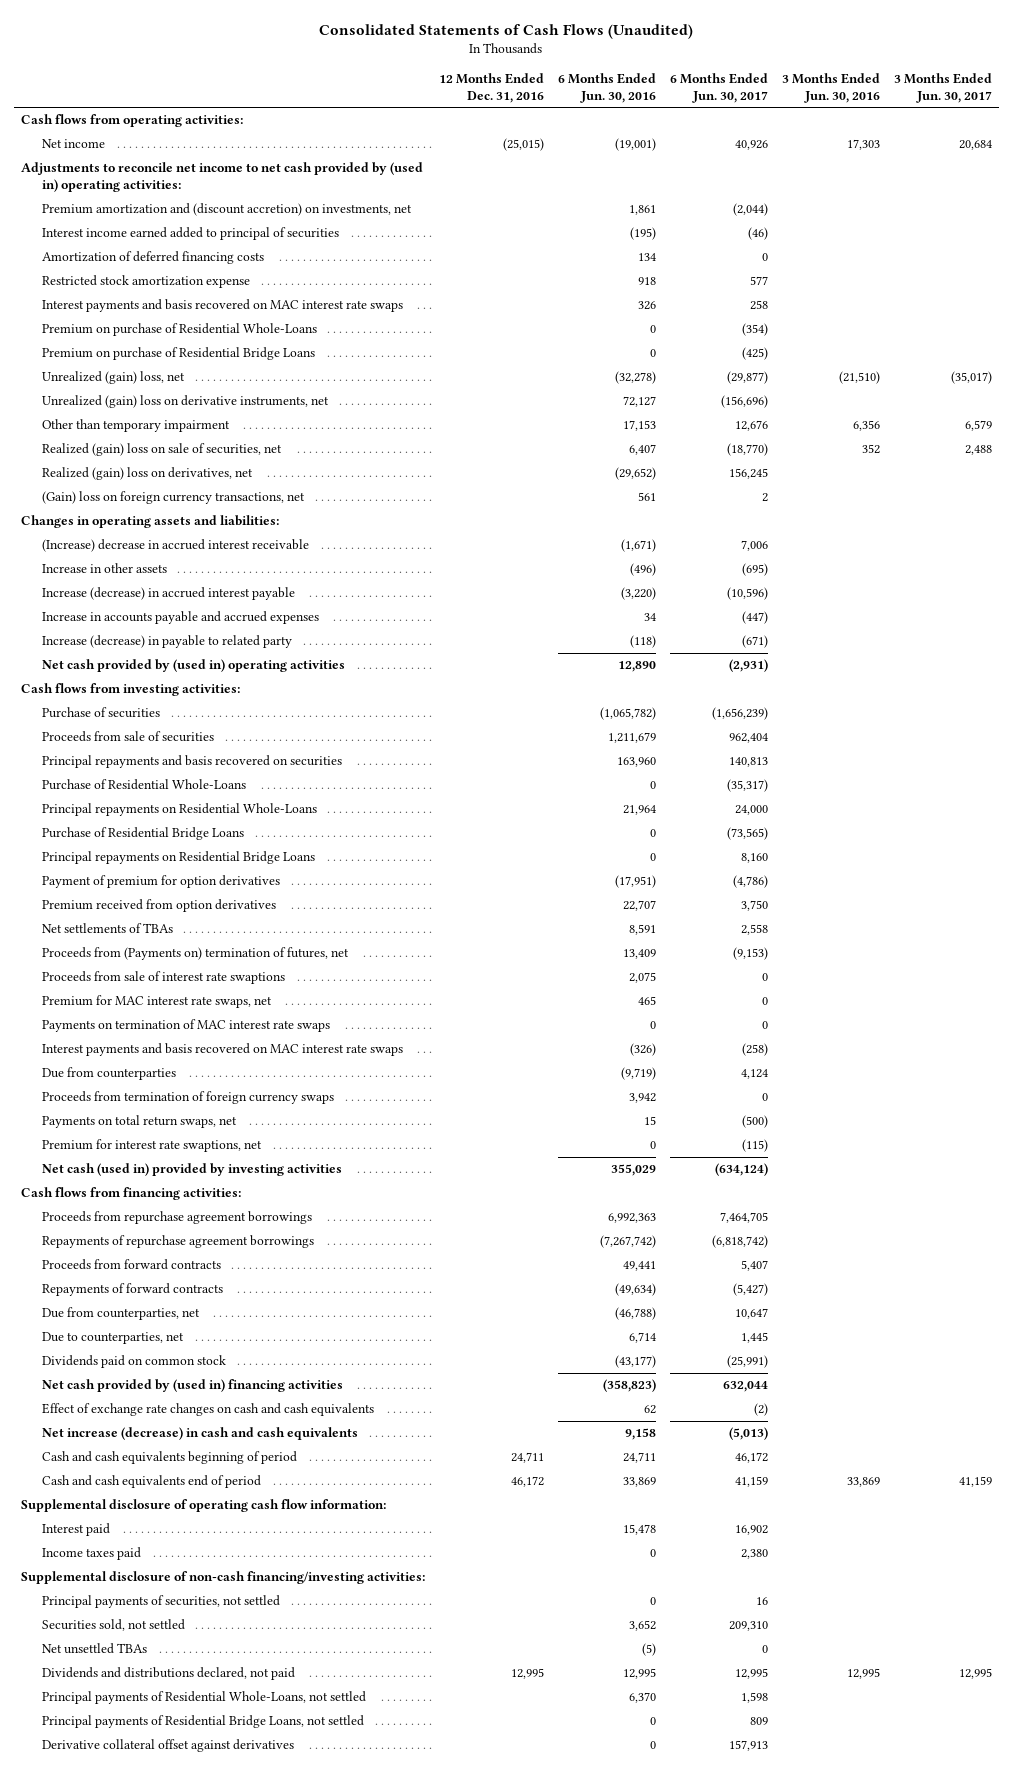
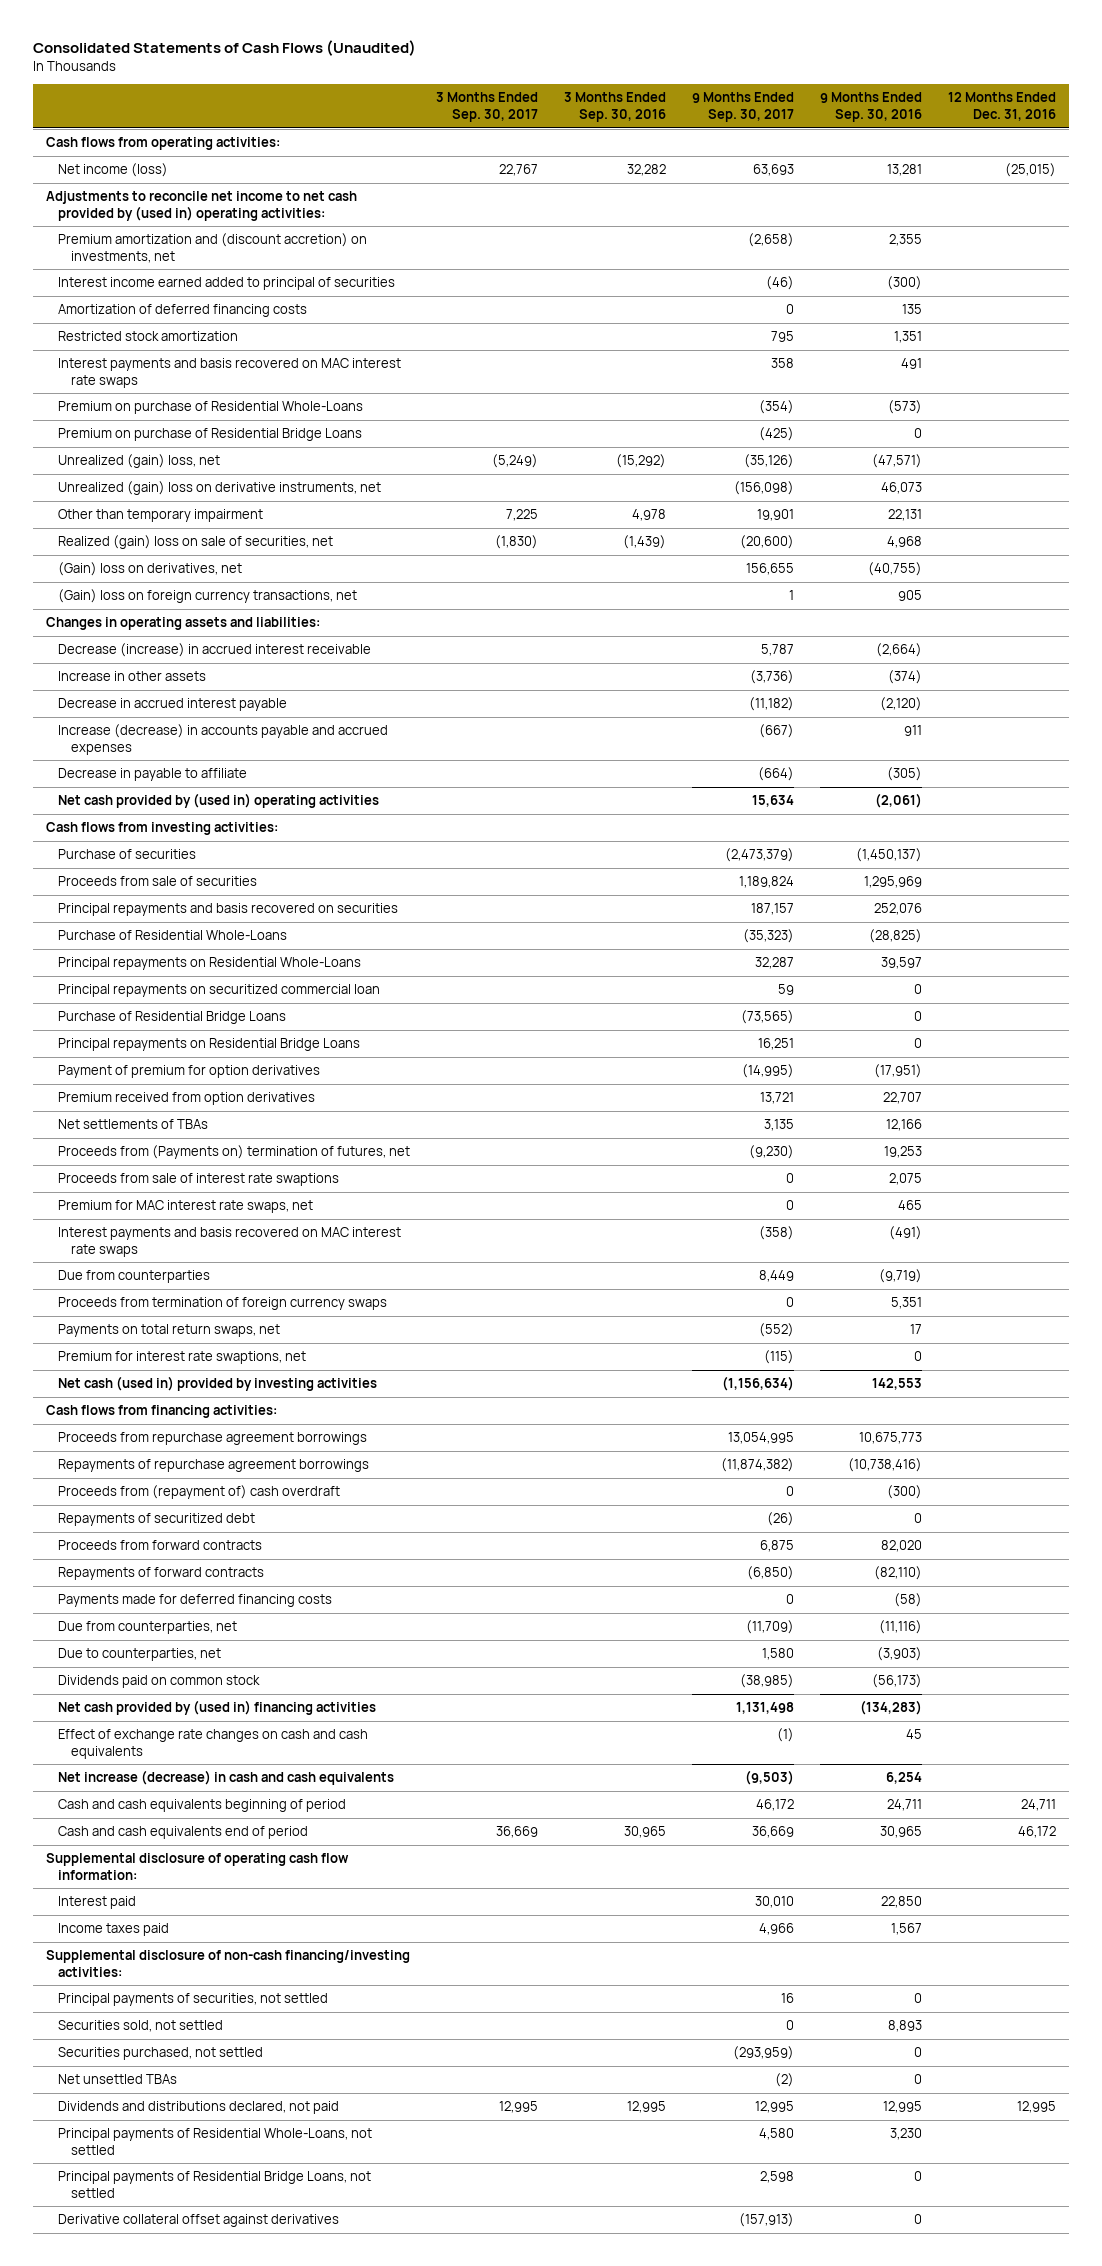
- | 12 Months Ended Dec. 31, 2016 | 6 Months Ended Jun. 30, 2016 | 6 Months Ended Jun. 30, 2017 | 3 Months Ended Jun. 30, 2016 | 3 Months Ended Jun. 30, 2017
+ | 3 Months Ended Sep. 30, 2017 | 3 Months Ended Sep. 30, 2016 | 9 Months Ended Sep. 30, 2017 | 9 Months Ended Sep. 30, 2016 | 12 Months Ended Dec. 31, 2016
- Net income | (25,015) | (19,001) | 40,926 | 17,303 | 20,684
+ Net income (loss) | 22,767 | 32,282 | 63,693 | 13,281 | (25,015)
- Restricted stock amortization expense | | 918 | 577 | |
+ Restricted stock amortization | | | 795 | 1,351 |
- Realized (gain) loss on derivatives, net | | (29,652) | 156,245 | |
+ (Gain) loss on derivatives, net | | | 156,655 | (40,755) |
- (Increase) decrease in accrued interest receivable | | (1,671) | 7,006 | |
+ Decrease (increase) in accrued interest receivable | | | 5,787 | (2,664) |
- Increase (decrease) in accrued interest payable | | (3,220) | (10,596) | |
- Increase in accounts payable and accrued expenses | | 34 | (447) | |
- Increase (decrease) in payable to related party | | (118) | (671) | |
+ Decrease in accrued interest payable | | | (11,182) | (2,120) |
+ Increase (decrease) in accounts payable and accrued expenses | | | (667) | 911 |
+ Decrease in payable to affiliate | | | (664) | (305) |
+ Principal repayments on securitized commercial loan | | | 59 | 0 |
- Payments on termination of MAC interest rate swaps | | 0 | 0 | |
+ Proceeds from (repayment of) cash overdraft | | | 0 | (300) |
+ Repayments of securitized debt | | | (26) | 0 |
+ Payments made for deferred financing costs | | | 0 | (58) |
+ Securities purchased, not settled | | | (293,959) | 0 |

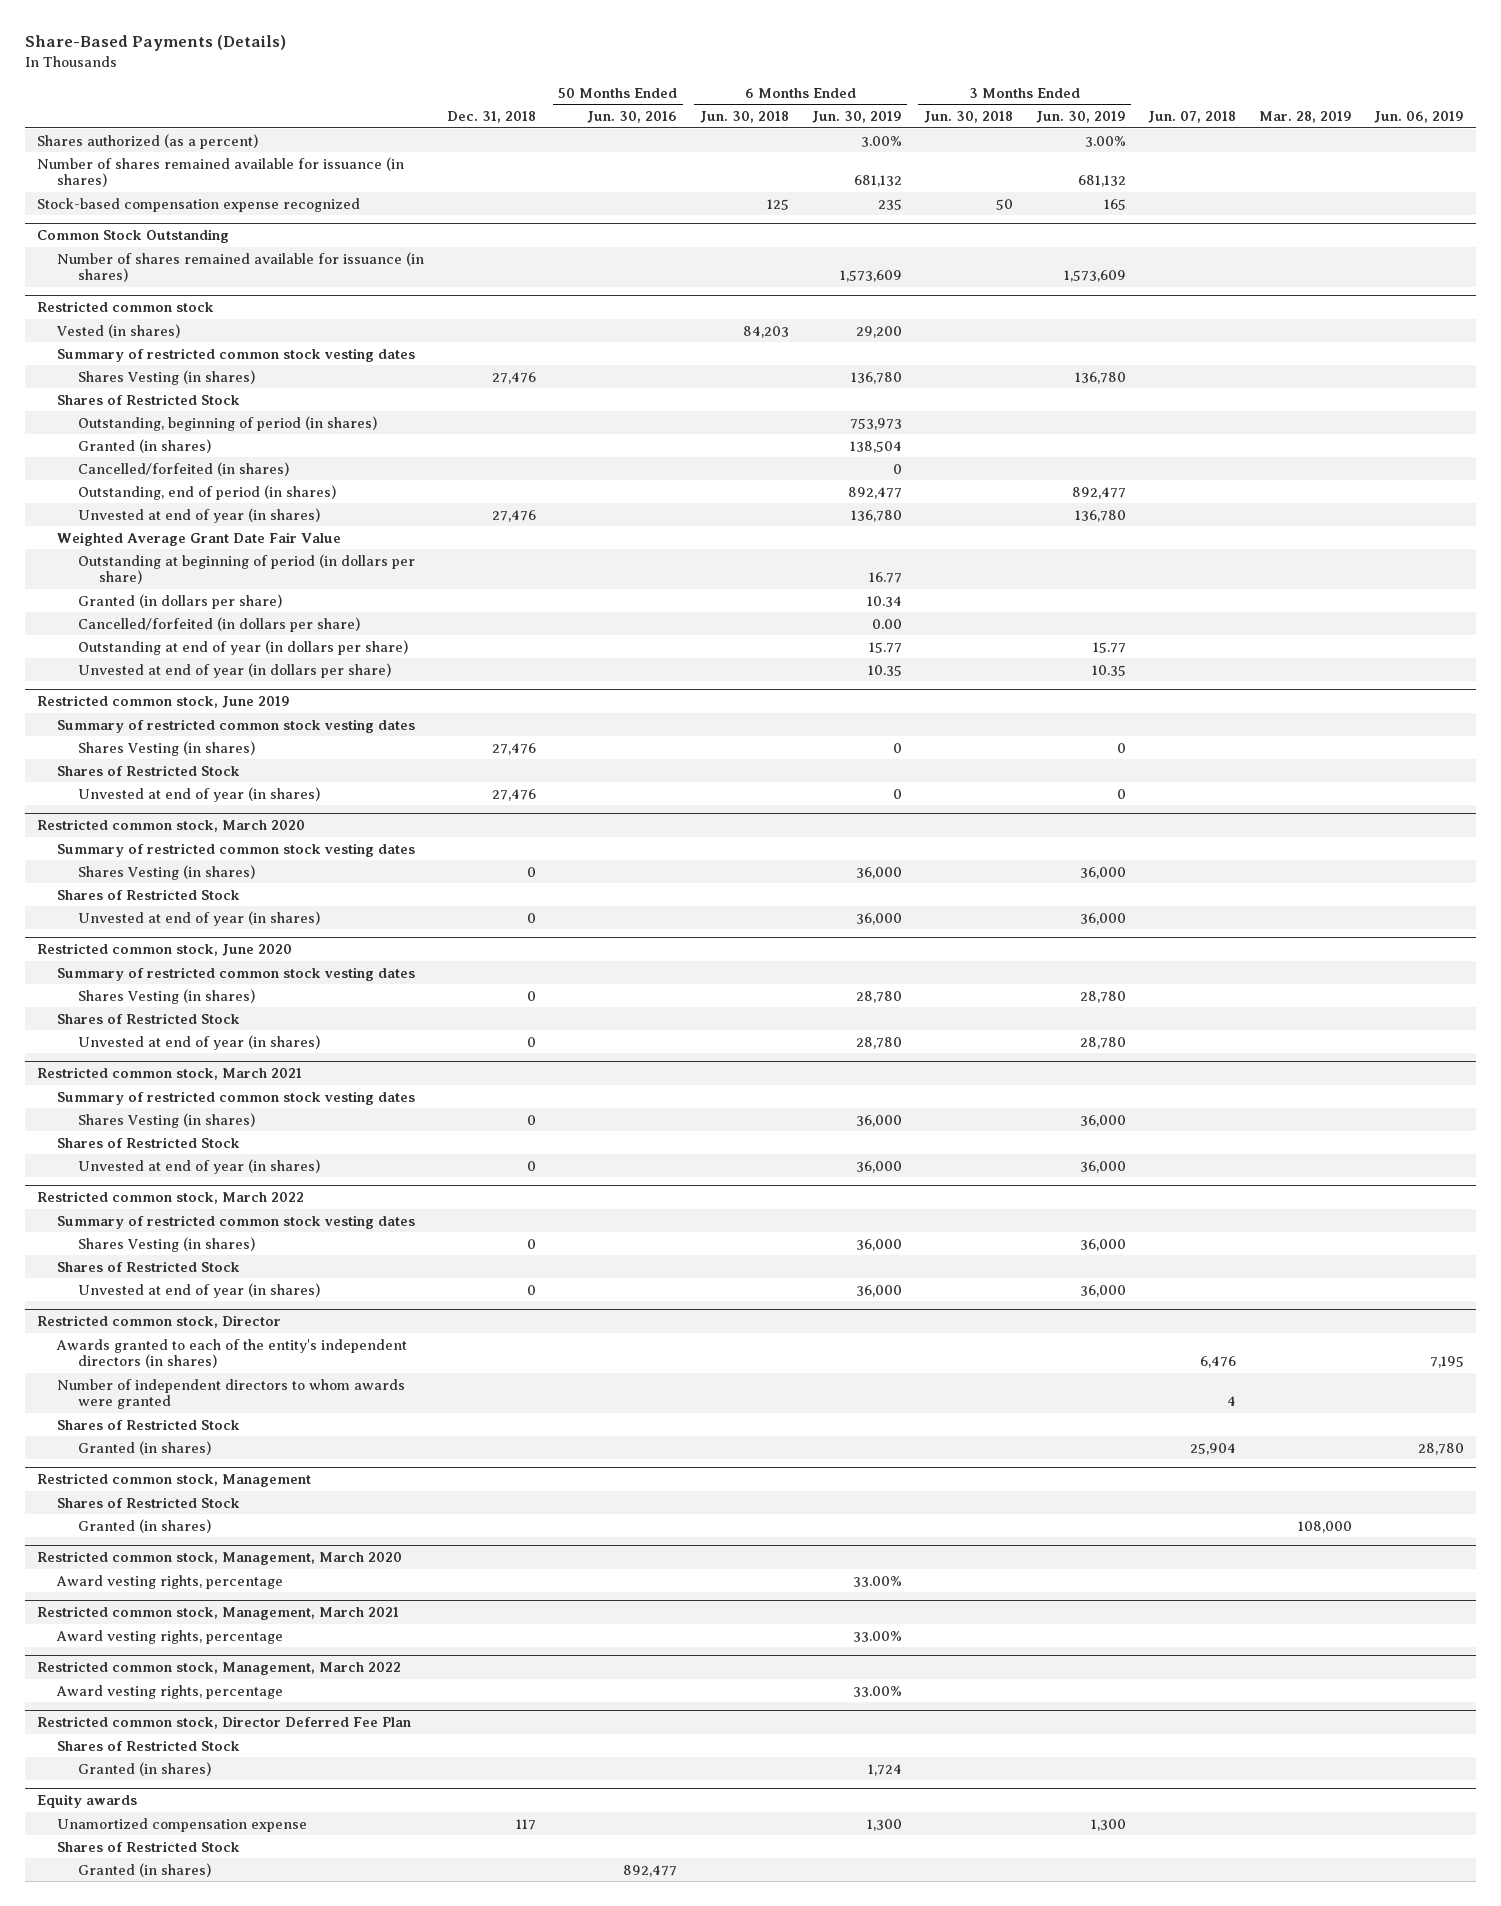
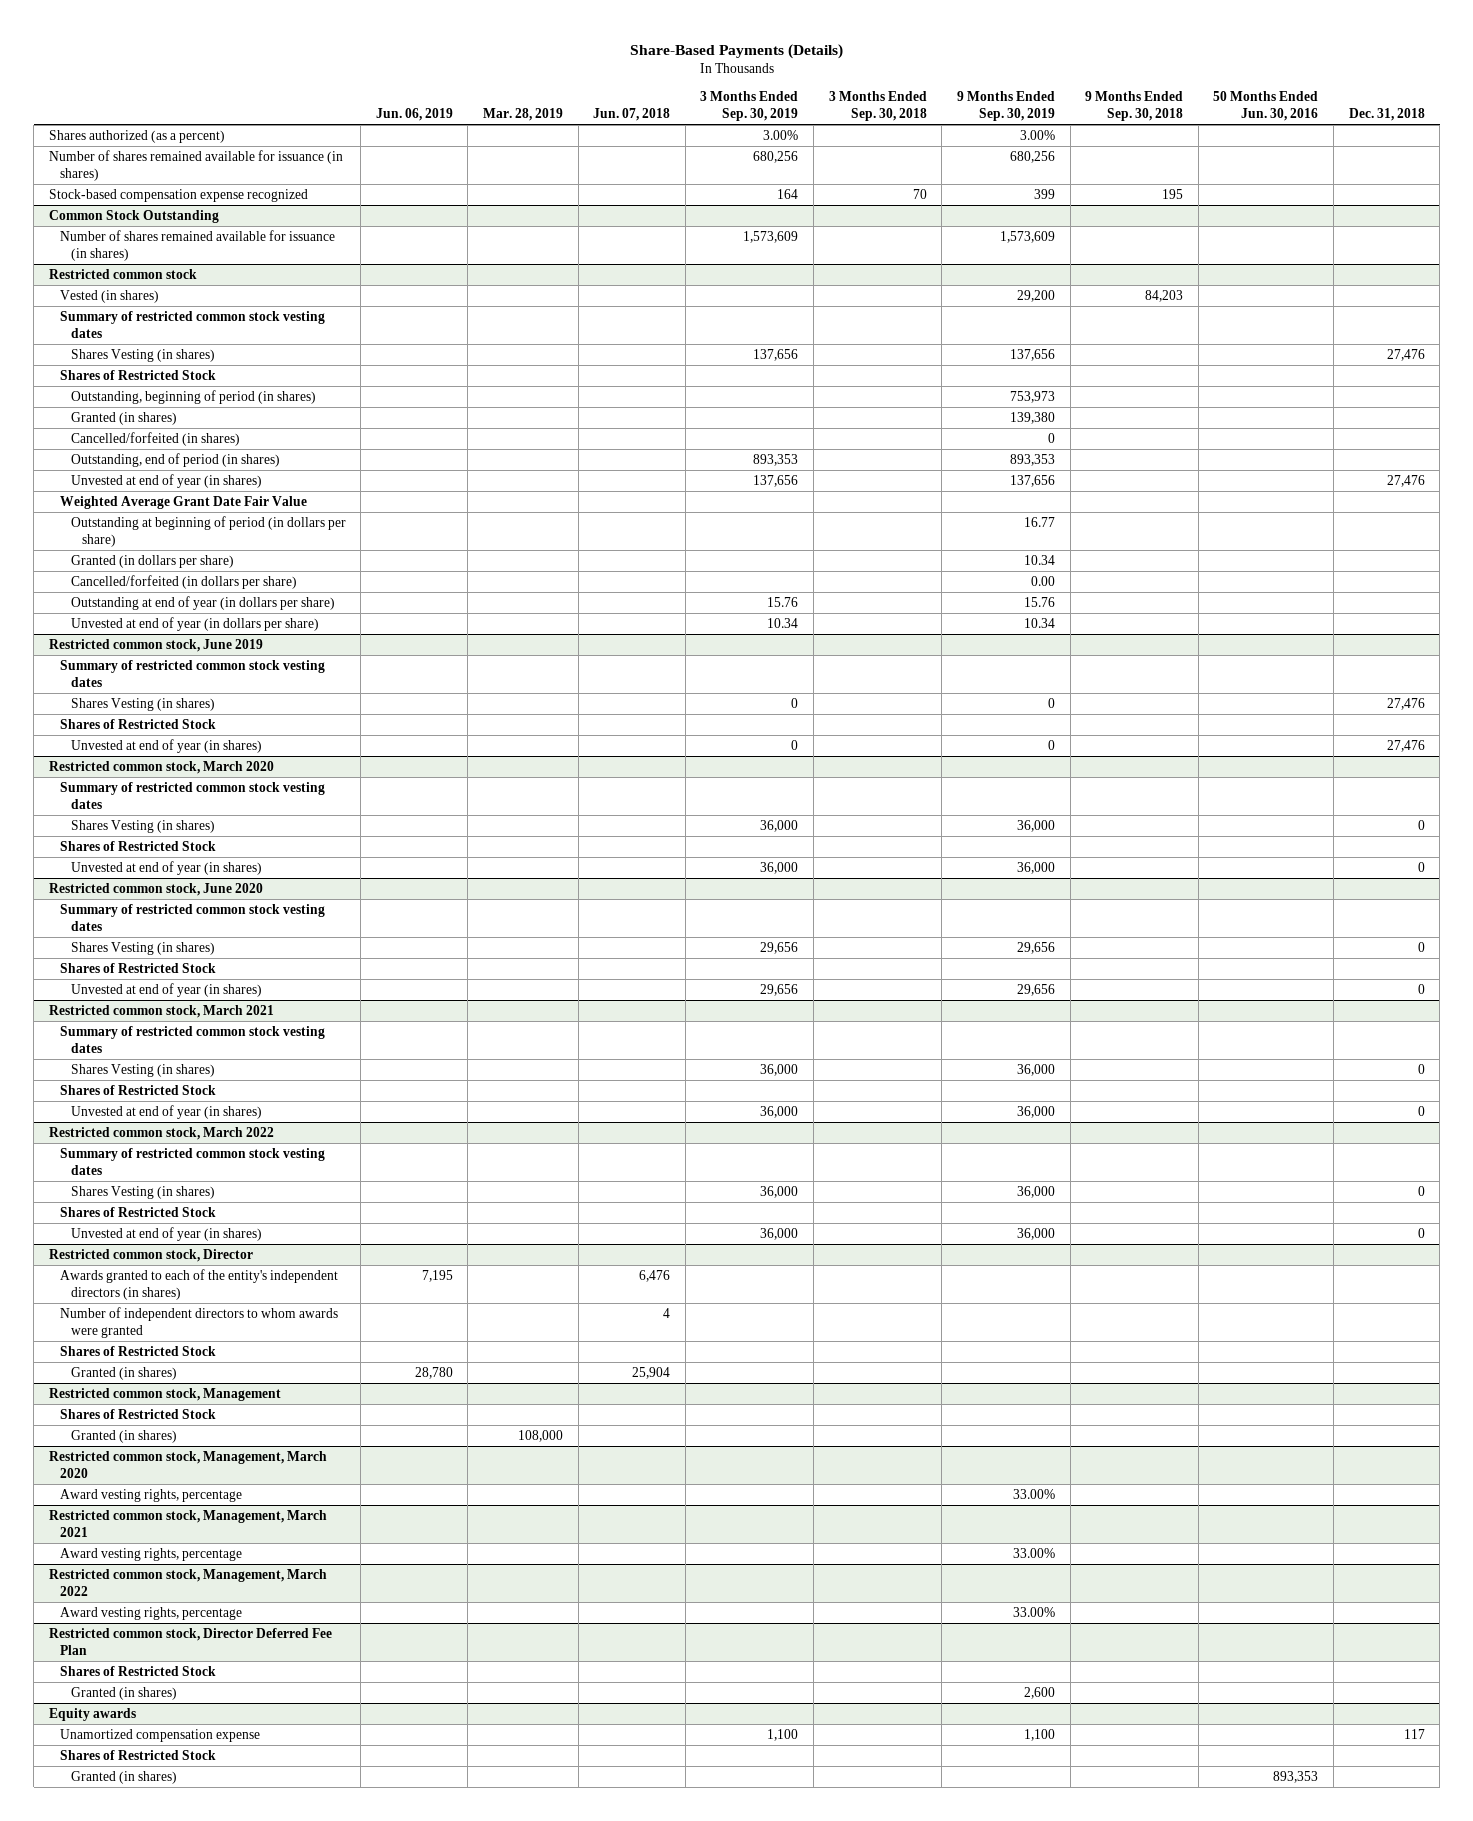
- | Dec. 31, 2018 | 50 Months Ended Jun. 30, 2016 | 6 Months Ended Jun. 30, 2018 | 6 Months Ended Jun. 30, 2019 | 3 Months Ended Jun. 30, 2018 | 3 Months Ended Jun. 30, 2019 | Jun. 07, 2018 | Mar. 28, 2019 | Jun. 06, 2019
+ | Jun. 06, 2019 | Mar. 28, 2019 | Jun. 07, 2018 | 3 Months Ended Sep. 30, 2019 | 3 Months Ended Sep. 30, 2018 | 9 Months Ended Sep. 30, 2019 | 9 Months Ended Sep. 30, 2018 | 50 Months Ended Jun. 30, 2016 | Dec. 31, 2018
@ Equity awards
- Granted (in shares) | | 892,477 | | | | | | |
+ Granted (in shares) | | | | | | | | 893,353 |

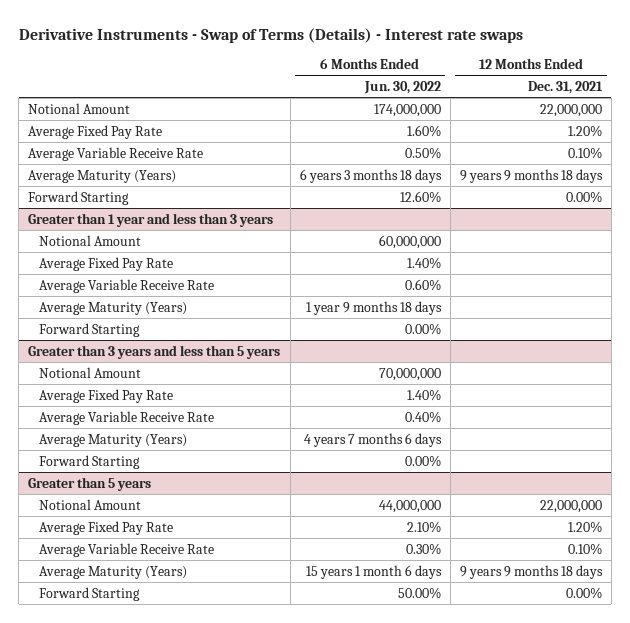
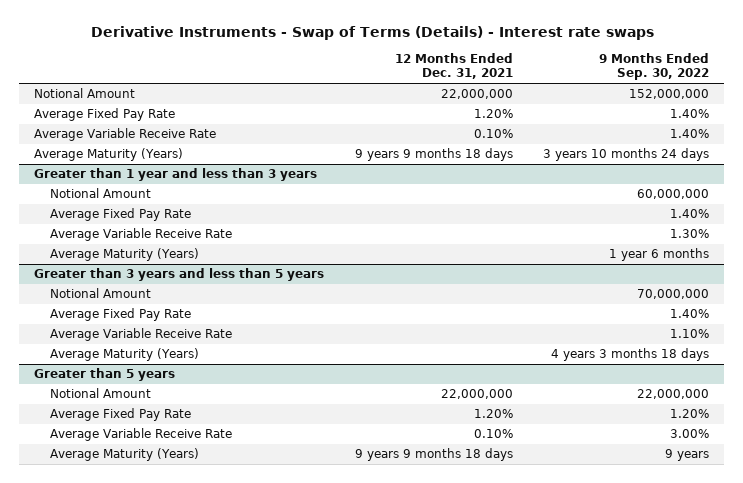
- | 6 Months Ended Jun. 30, 2022 | 12 Months Ended Dec. 31, 2021
+ | 12 Months Ended Dec. 31, 2021 | 9 Months Ended Sep. 30, 2022
- Forward Starting | 12.60% | 0.00%
@ Greater than 1 year and less than 3 years
- Forward Starting | 0.00% |
@ Greater than 3 years and less than 5 years
- Forward Starting | 0.00% |
@ Greater than 5 years
- Forward Starting | 50.00% | 0.00%

